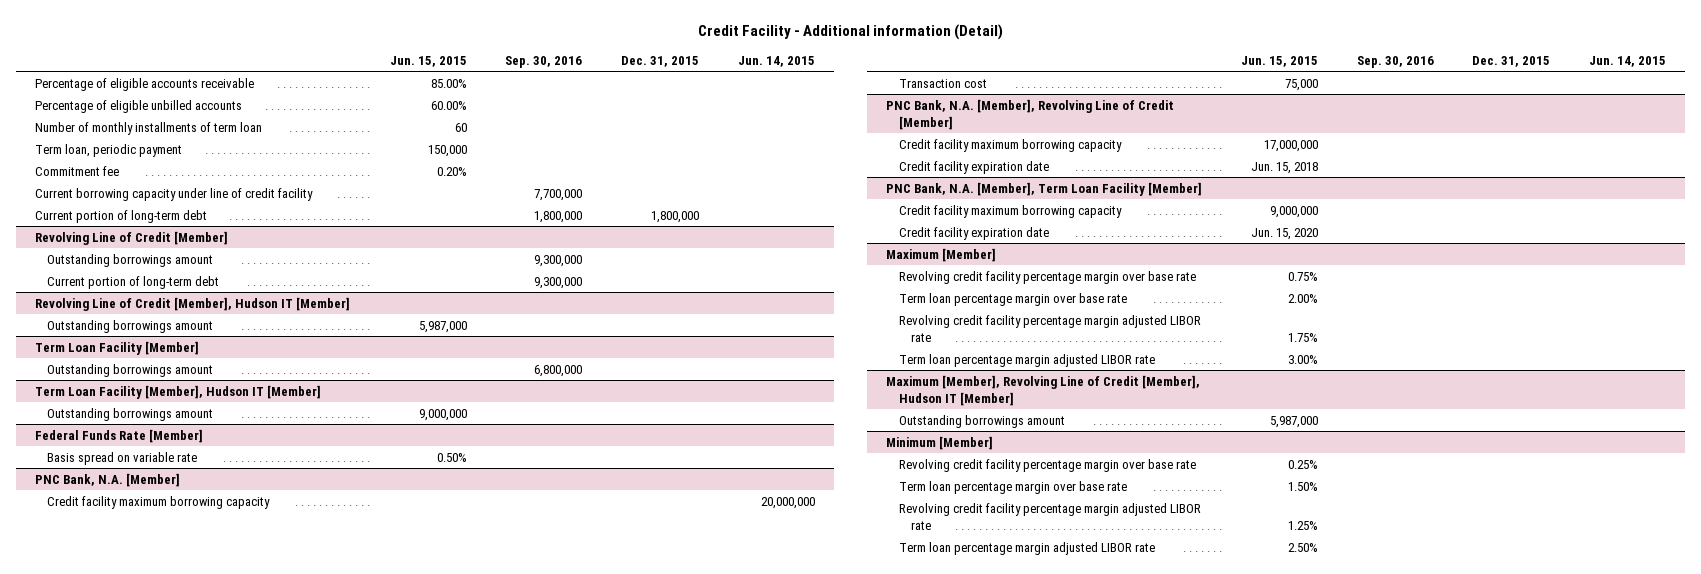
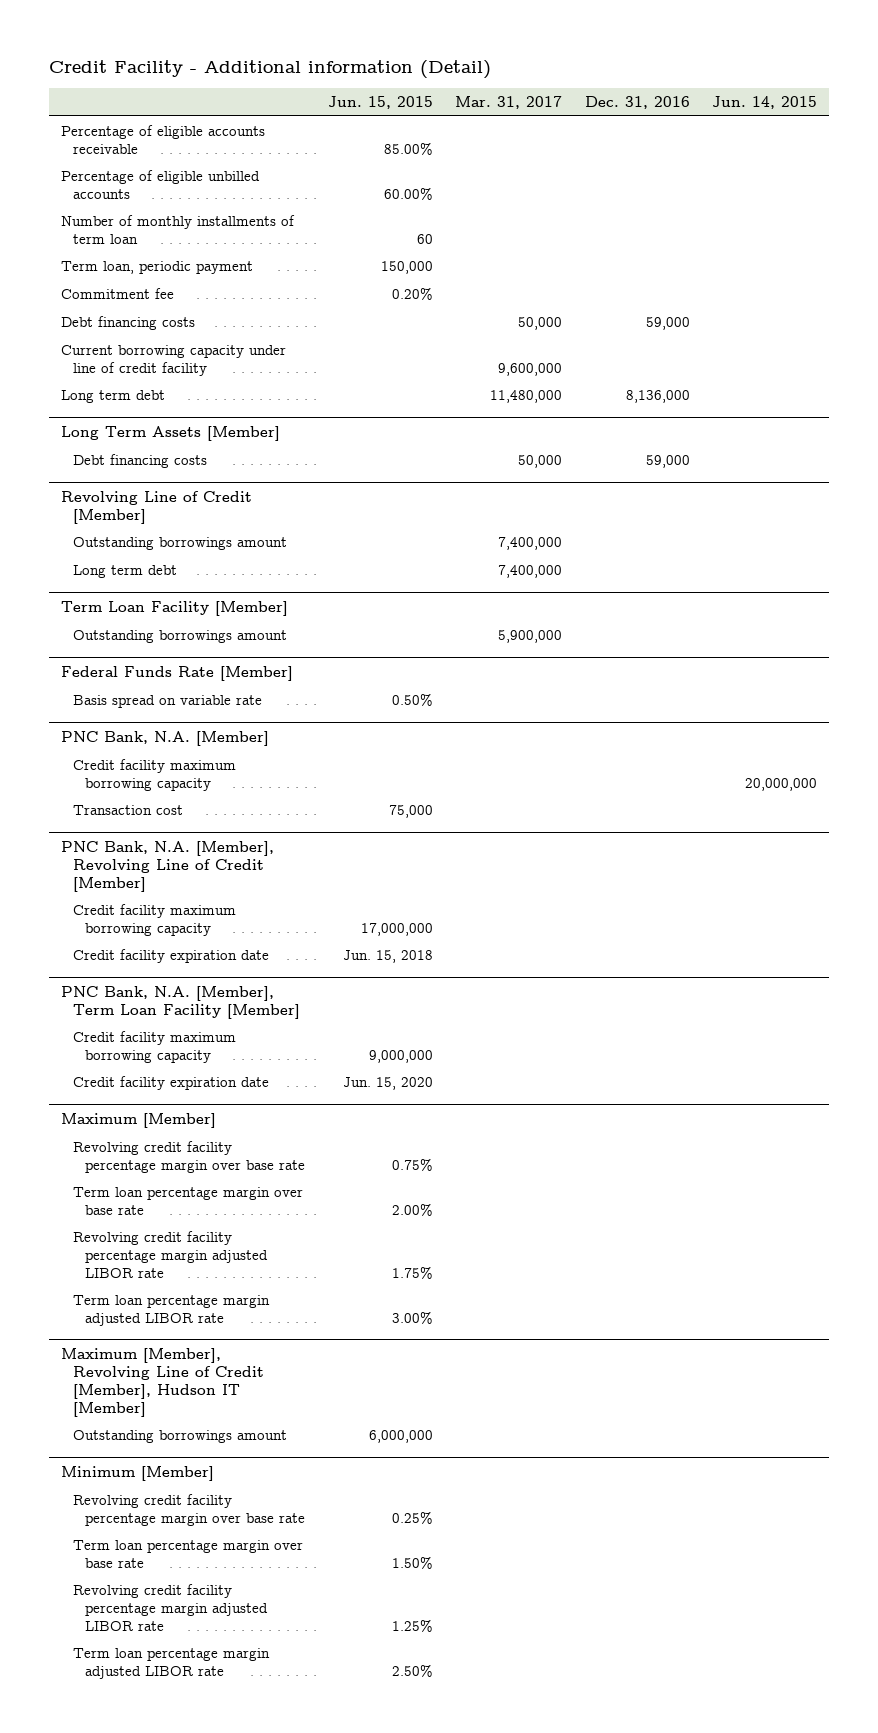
- | Jun. 15, 2015 | Sep. 30, 2016 | Dec. 31, 2015 | Jun. 14, 2015
+ | Jun. 15, 2015 | Mar. 31, 2017 | Dec. 31, 2016 | Jun. 14, 2015
+ Debt financing costs | | 50,000 | 59,000 |
- Current portion of long-term debt | | 1,800,000 | 1,800,000 |
+ Long term debt | | 11,480,000 | 8,136,000 |
+ Long Term Assets [Member]
+ Debt financing costs | | 50,000 | 59,000 |
@ Revolving Line of Credit [Member]
- Current portion of long-term debt | | 9,300,000 | |
- Revolving Line of Credit [Member], Hudson IT [Member]
- Outstanding borrowings amount | 5,987,000 | | |
@ Revolving Line of Credit [Member]
+ Long term debt | | 7,400,000 | |
- Term Loan Facility [Member], Hudson IT [Member]
- Outstanding borrowings amount | 9,000,000 | | |
@ Maximum [Member], Revolving Line of Credit [Member], Hudson IT [Member]
- Outstanding borrowings amount | 5,987,000 | | |
+ Outstanding borrowings amount | 6,000,000 | | |

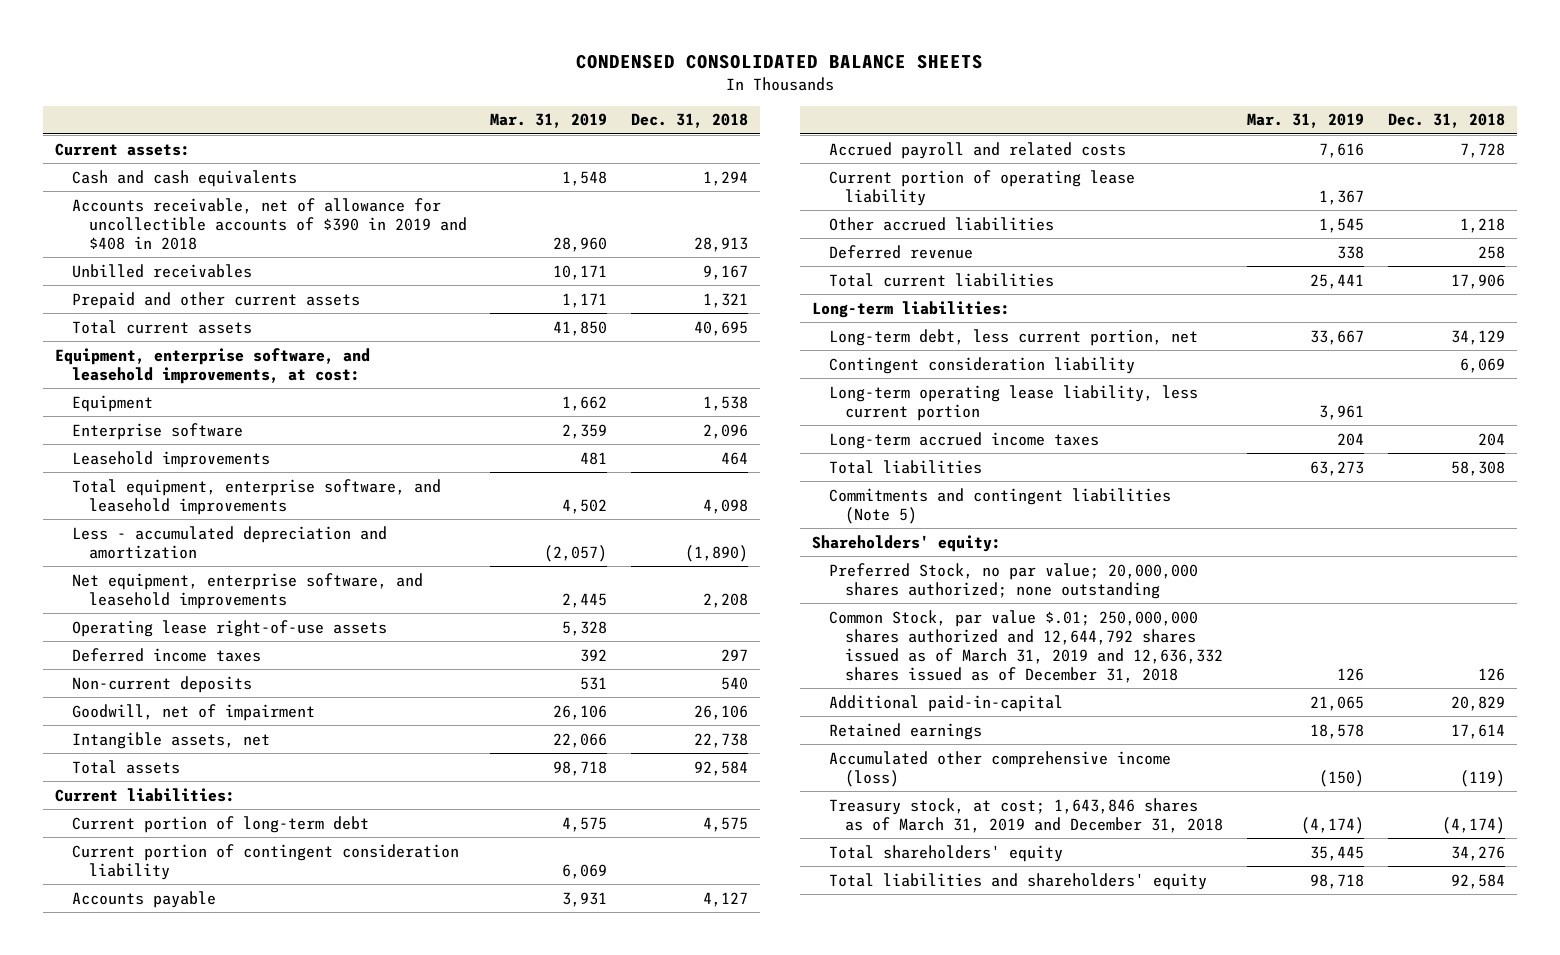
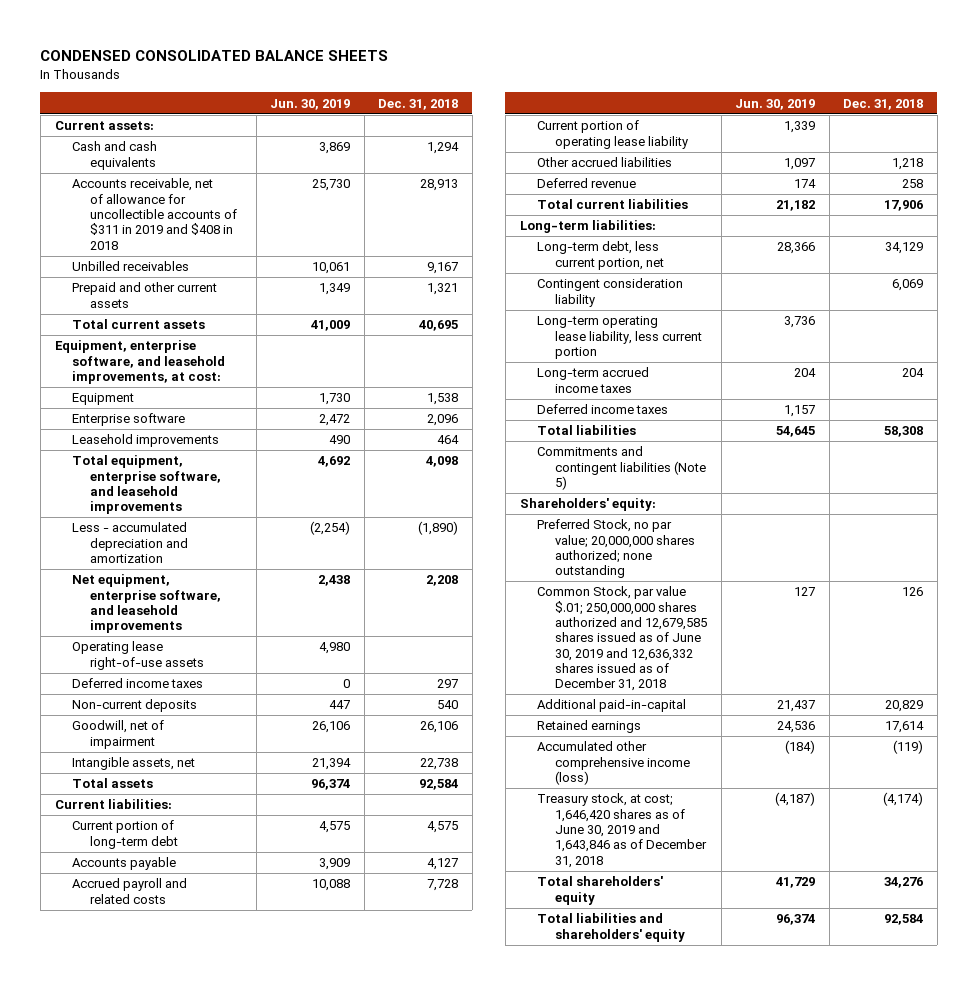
- | Mar. 31, 2019 | Dec. 31, 2018
+ | Jun. 30, 2019 | Dec. 31, 2018
- Accounts receivable, net of allowance for uncollectible accounts of $390 in 2019 and $408 in 2018 | 28,960 | 28,913
+ Accounts receivable, net of allowance for uncollectible accounts of $311 in 2019 and $408 in 2018 | 25,730 | 28,913
- Current portion of contingent consideration liability | 6,069 |
+ Deferred income taxes | 1,157 |
- Common Stock, par value $.01; 250,000,000 shares authorized and 12,644,792 shares issued as of March 31, 2019 and 12,636,332 shares issued as of December 31, 2018 | 126 | 126
+ Common Stock, par value $.01; 250,000,000 shares authorized and 12,679,585 shares issued as of June 30, 2019 and 12,636,332 shares issued as of December 31, 2018 | 127 | 126
- Treasury stock, at cost; 1,643,846 shares as of March 31, 2019 and December 31, 2018 | (4,174) | (4,174)
+ Treasury stock, at cost; 1,646,420 shares as of June 30, 2019 and 1,643,846 as of December 31, 2018 | (4,187) | (4,174)

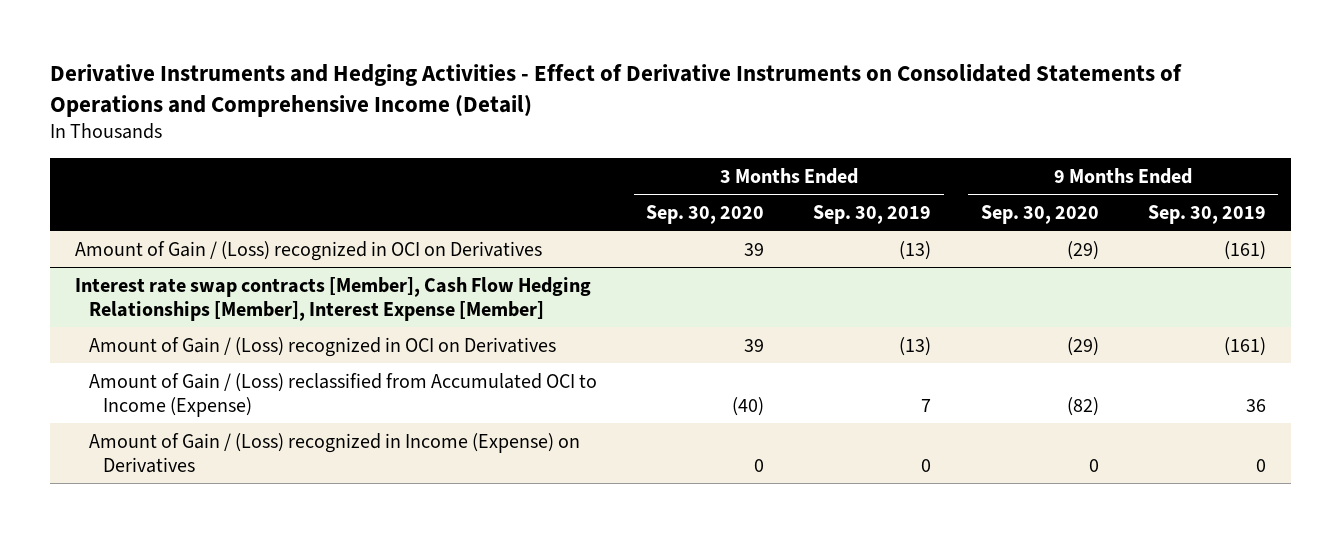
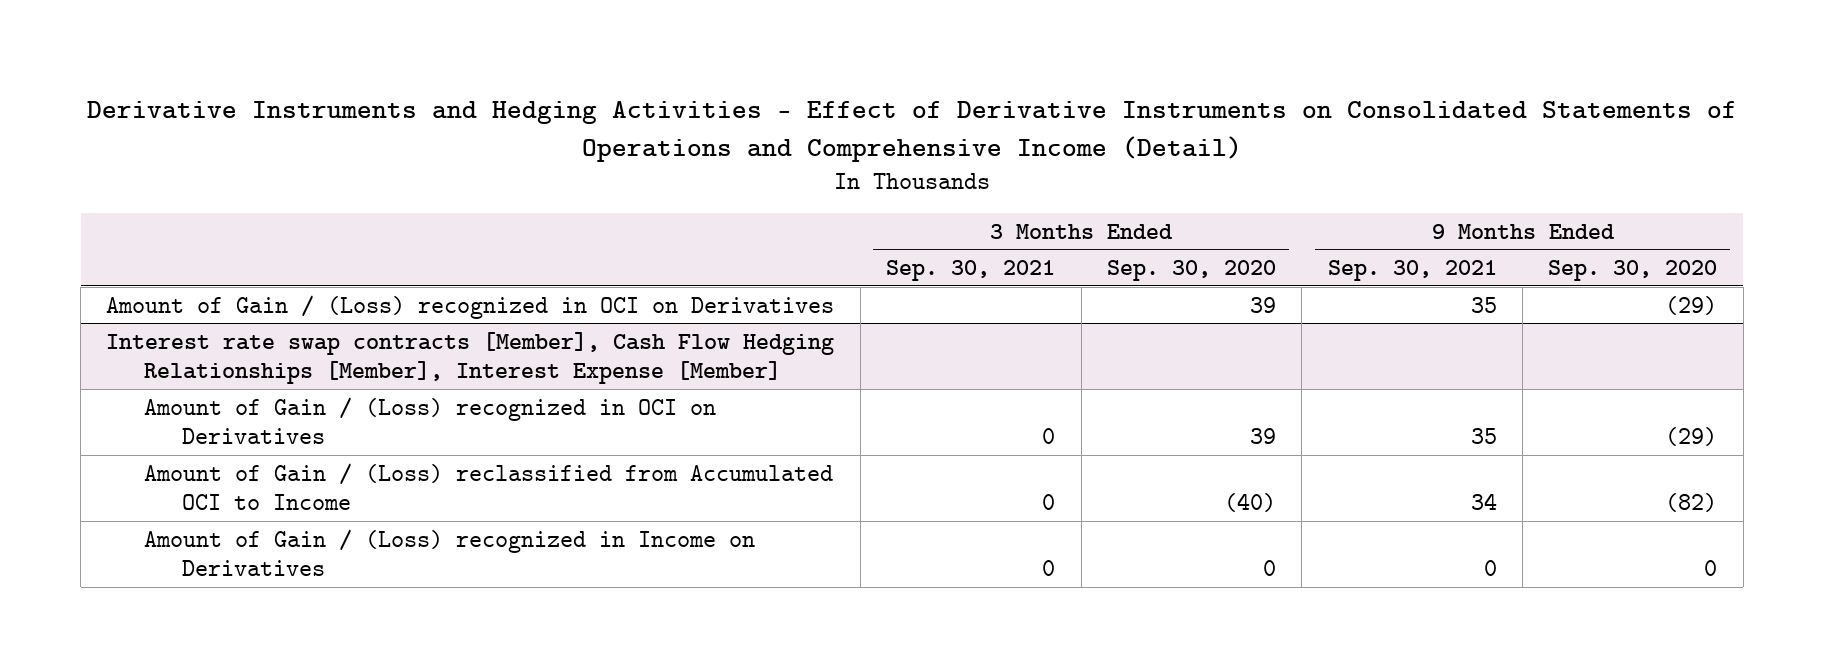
- | 3 Months Ended Sep. 30, 2020 | 3 Months Ended Sep. 30, 2019 | 9 Months Ended Sep. 30, 2020 | 9 Months Ended Sep. 30, 2019
+ | 3 Months Ended Sep. 30, 2021 | 3 Months Ended Sep. 30, 2020 | 9 Months Ended Sep. 30, 2021 | 9 Months Ended Sep. 30, 2020
@ Interest rate swap contracts [Member], Cash Flow Hedging Relationships [Member], Interest Expense [Member]
- Amount of Gain / (Loss) reclassified from Accumulated OCI to Income (Expense) | (40) | 7 | (82) | 36
- Amount of Gain / (Loss) recognized in Income (Expense) on Derivatives | 0 | 0 | 0 | 0
+ Amount of Gain / (Loss) reclassified from Accumulated OCI to Income | 0 | (40) | 34 | (82)
+ Amount of Gain / (Loss) recognized in Income on Derivatives | 0 | 0 | 0 | 0

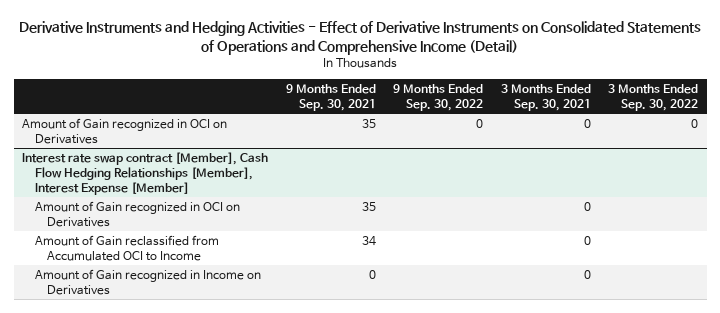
- | 3 Months Ended Sep. 30, 2021 | 3 Months Ended Sep. 30, 2020 | 9 Months Ended Sep. 30, 2021 | 9 Months Ended Sep. 30, 2020
+ | 9 Months Ended Sep. 30, 2021 | 9 Months Ended Sep. 30, 2022 | 3 Months Ended Sep. 30, 2021 | 3 Months Ended Sep. 30, 2022
- Amount of Gain / (Loss) recognized in OCI on Derivatives | | 39 | 35 | (29)
- Interest rate swap contracts [Member], Cash Flow Hedging Relationships [Member], Interest Expense [Member]
- Amount of Gain / (Loss) recognized in OCI on Derivatives | 0 | 39 | 35 | (29)
- Amount of Gain / (Loss) reclassified from Accumulated OCI to Income | 0 | (40) | 34 | (82)
- Amount of Gain / (Loss) recognized in Income on Derivatives | 0 | 0 | 0 | 0
+ Amount of Gain recognized in OCI on Derivatives | 35 | 0 | 0 | 0
+ Interest rate swap contract [Member], Cash Flow Hedging Relationships [Member], Interest Expense [Member]
+ Amount of Gain recognized in OCI on Derivatives | 35 | | 0 |
+ Amount of Gain reclassified from Accumulated OCI to Income | 34 | | 0 |
+ Amount of Gain recognized in Income on Derivatives | 0 | | 0 |

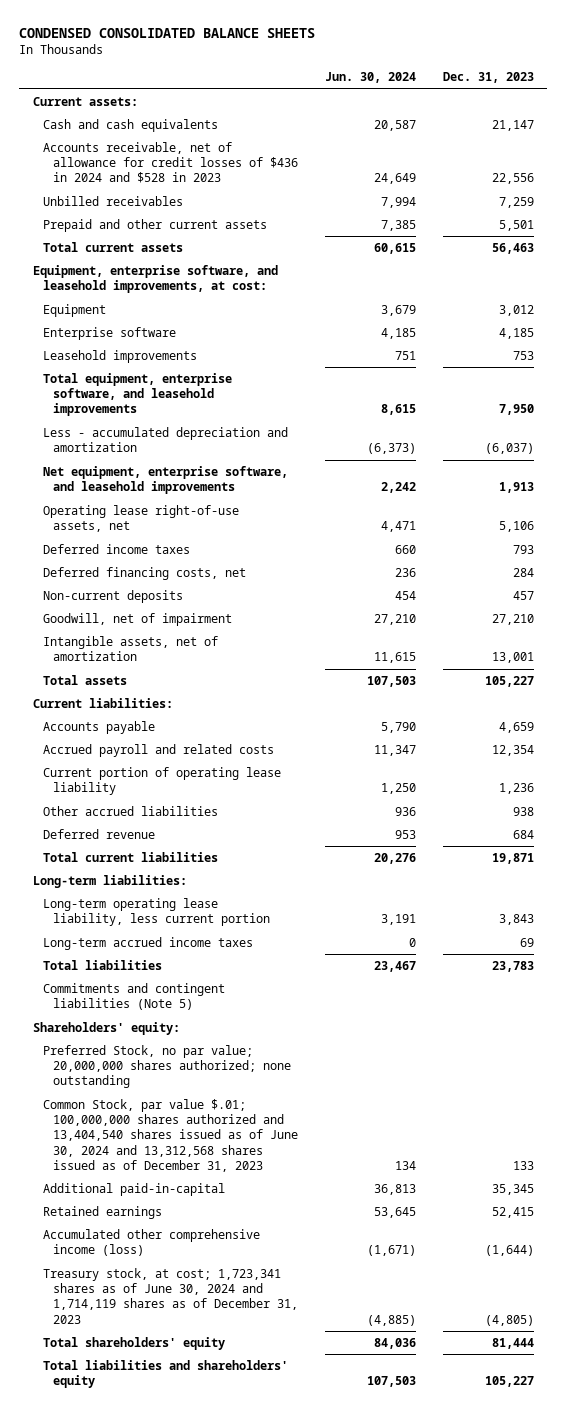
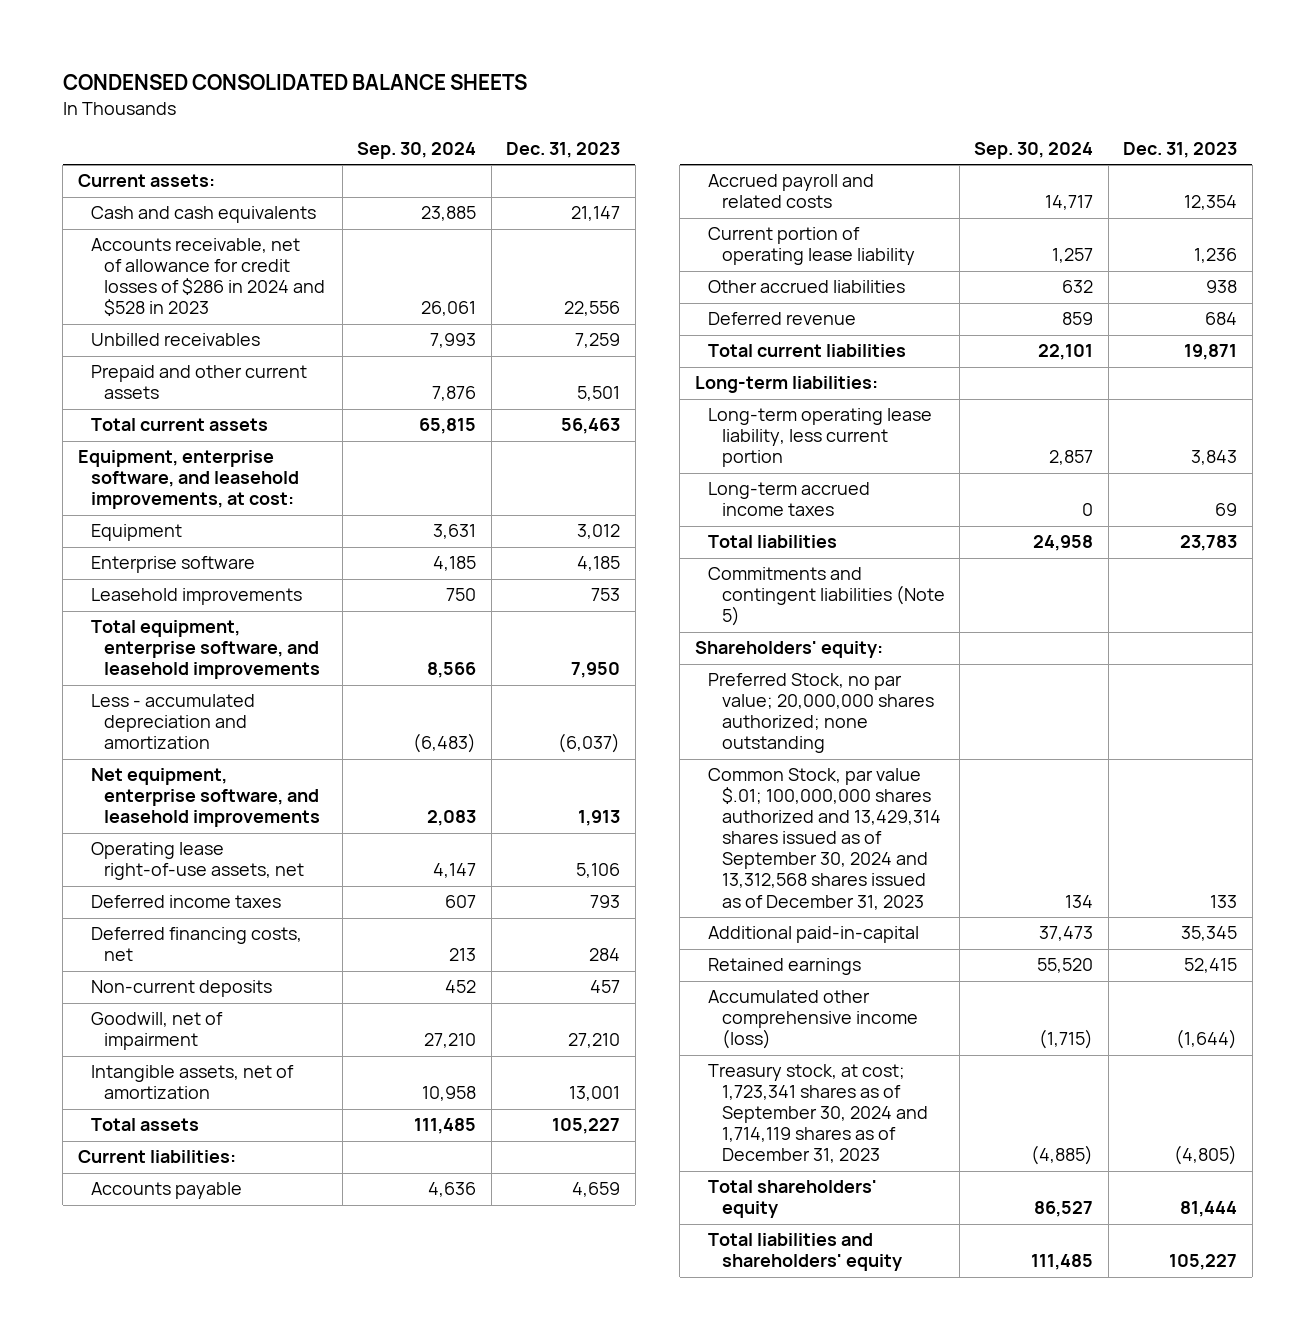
- | Jun. 30, 2024 | Dec. 31, 2023
+ | Sep. 30, 2024 | Dec. 31, 2023
- Accounts receivable, net of allowance for credit losses of $436 in 2024 and $528 in 2023 | 24,649 | 22,556
+ Accounts receivable, net of allowance for credit losses of $286 in 2024 and $528 in 2023 | 26,061 | 22,556
- Common Stock, par value $.01; 100,000,000 shares authorized and 13,404,540 shares issued as of June 30, 2024 and 13,312,568 shares issued as of December 31, 2023 | 134 | 133
+ Common Stock, par value $.01; 100,000,000 shares authorized and 13,429,314 shares issued as of September 30, 2024 and 13,312,568 shares issued as of December 31, 2023 | 134 | 133
- Treasury stock, at cost; 1,723,341 shares as of June 30, 2024 and 1,714,119 shares as of December 31, 2023 | (4,885) | (4,805)
+ Treasury stock, at cost; 1,723,341 shares as of September 30, 2024 and 1,714,119 shares as of December 31, 2023 | (4,885) | (4,805)

